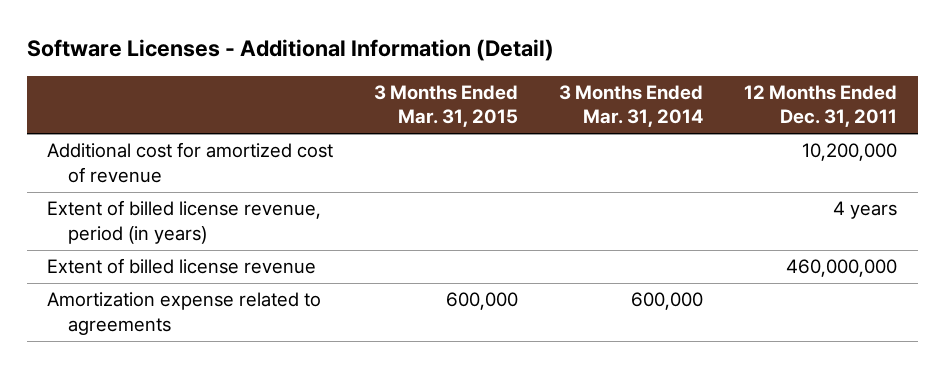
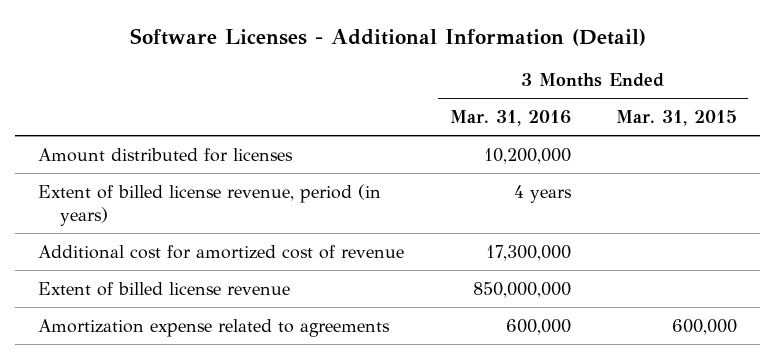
- | 3 Months Ended Mar. 31, 2015 | 3 Months Ended Mar. 31, 2014 | 12 Months Ended Dec. 31, 2011
+ | 3 Months Ended Mar. 31, 2016 | 3 Months Ended Mar. 31, 2015
+ Amount distributed for licenses | 10,200,000 |
moved down: Additional cost for amortized cost of revenue | 17,300,000 |

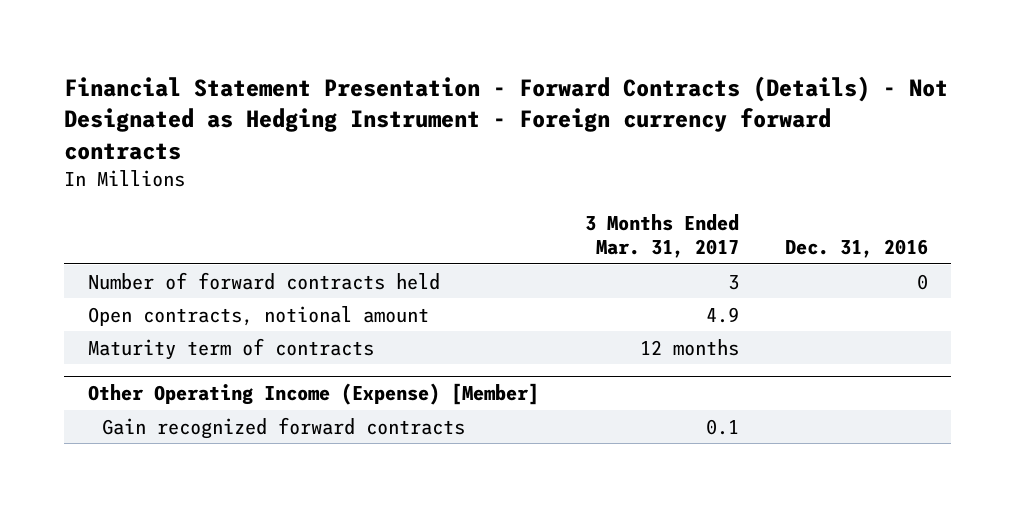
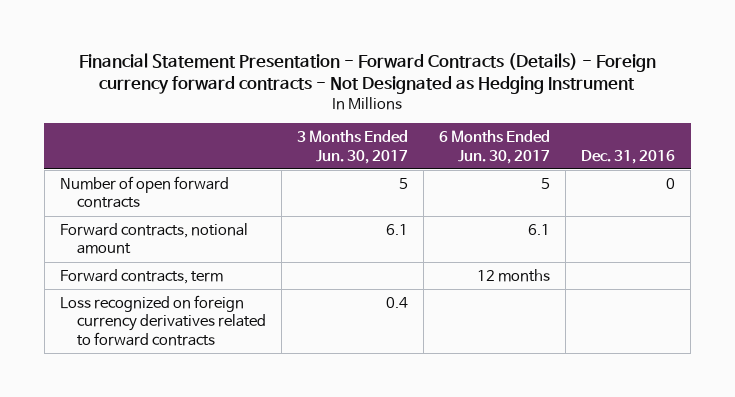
- Financial Statement Presentation - Forward Contracts (Details) - Not Designated as Hedging Instrument - Foreign currency forward contracts
+ Financial Statement Presentation - Forward Contracts (Details) - Foreign currency forward contracts - Not Designated as Hedging Instrument
- | 3 Months Ended Mar. 31, 2017 | Dec. 31, 2016
+ | 3 Months Ended Jun. 30, 2017 | 6 Months Ended Jun. 30, 2017 | Dec. 31, 2016
- Number of forward contracts held | 3 | 0
- Open contracts, notional amount | 4.9 |
- Maturity term of contracts | 12 months |
- Other Operating Income (Expense) [Member]
- Gain recognized forward contracts | 0.1 |
+ Number of open forward contracts | 5 | 5 | 0
+ Forward contracts, notional amount | 6.1 | 6.1 |
+ Forward contracts, term | | 12 months |
+ Loss recognized on foreign currency derivatives related to forward contracts | 0.4 | |

